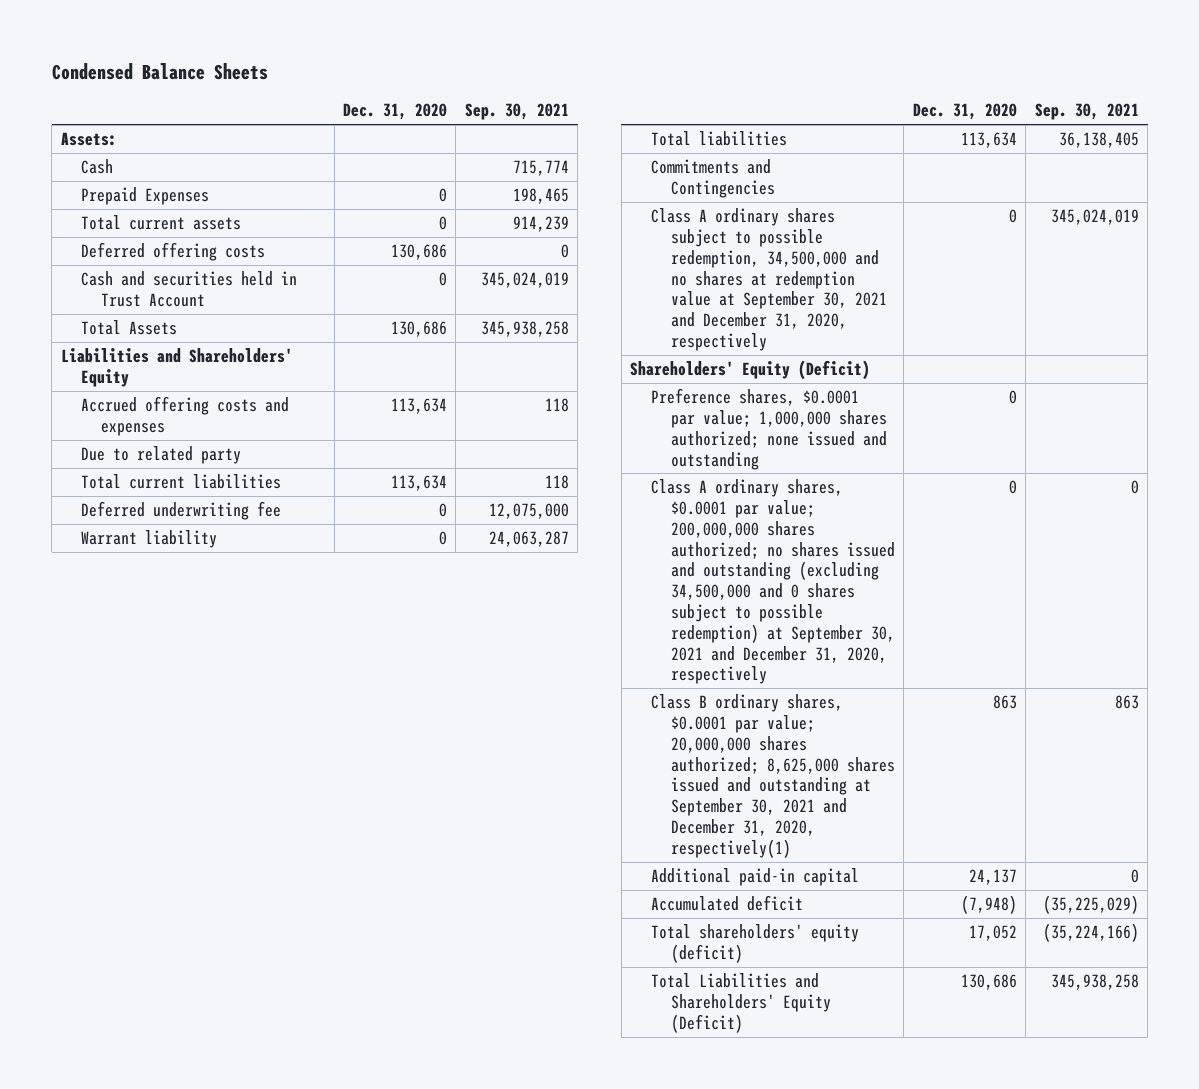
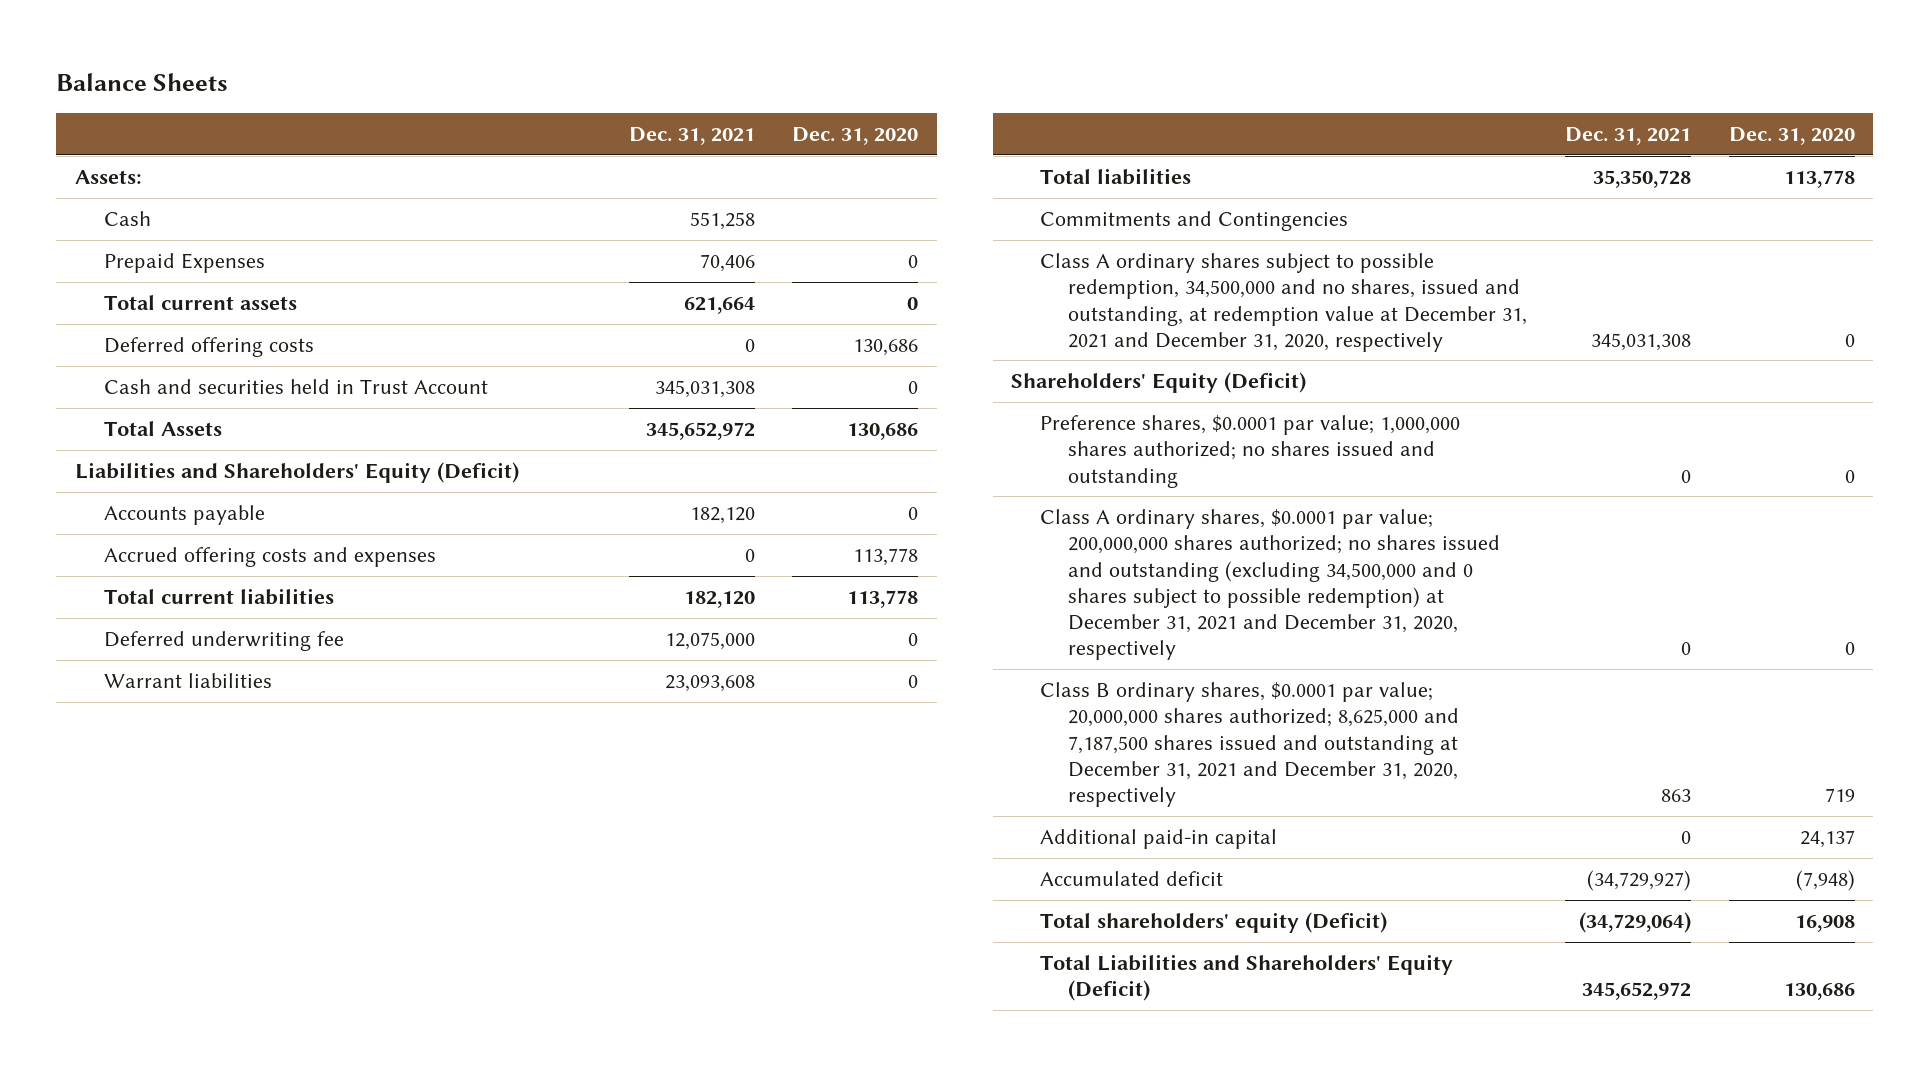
- Condensed Balance Sheets
+ Balance Sheets
- | Dec. 31, 2020 | Sep. 30, 2021
+ | Dec. 31, 2021 | Dec. 31, 2020
- Liabilities and Shareholders' Equity
- Accrued offering costs and expenses | 113,634 | 118
- Due to related party
- Total current liabilities | 113,634 | 118
+ Liabilities and Shareholders' Equity (Deficit)
+ Accounts payable | 182,120 | 0
+ Accrued offering costs and expenses | 0 | 113,778
+ Total current liabilities | 182,120 | 113,778
- Warrant liability | 0 | 24,063,287
- Total liabilities | 113,634 | 36,138,405
+ Warrant liabilities | 23,093,608 | 0
+ Total liabilities | 35,350,728 | 113,778
- Class A ordinary shares subject to possible redemption, 34,500,000 and no shares at redemption value at September 30, 2021 and December 31, 2020, respectively | 0 | 345,024,019
+ Class A ordinary shares subject to possible redemption, 34,500,000 and no shares, issued and outstanding, at redemption value at December 31, 2021 and December 31, 2020, respectively | 345,031,308 | 0
- Preference shares, $0.0001 par value; 1,000,000 shares authorized; none issued and outstanding | 0 |
- Class A ordinary shares, $0.0001 par value; 200,000,000 shares authorized; no shares issued and outstanding (excluding 34,500,000 and 0 shares subject to possible redemption) at September 30, 2021 and December 31, 2020, respectively | 0 | 0
- Class B ordinary shares, $0.0001 par value; 20,000,000 shares authorized; 8,625,000 shares issued and outstanding at September 30, 2021 and December 31, 2020, respectively(1) | 863 | 863
+ Preference shares, $0.0001 par value; 1,000,000 shares authorized; no shares issued and outstanding | 0 | 0
+ Class A ordinary shares, $0.0001 par value; 200,000,000 shares authorized; no shares issued and outstanding (excluding 34,500,000 and 0 shares subject to possible redemption) at December 31, 2021 and December 31, 2020, respectively | 0 | 0
+ Class B ordinary shares, $0.0001 par value; 20,000,000 shares authorized; 8,625,000 and 7,187,500 shares issued and outstanding at December 31, 2021 and December 31, 2020, respectively | 863 | 719
- Total shareholders' equity (deficit) | 17,052 | (35,224,166)
+ Total shareholders' equity (Deficit) | (34,729,064) | 16,908

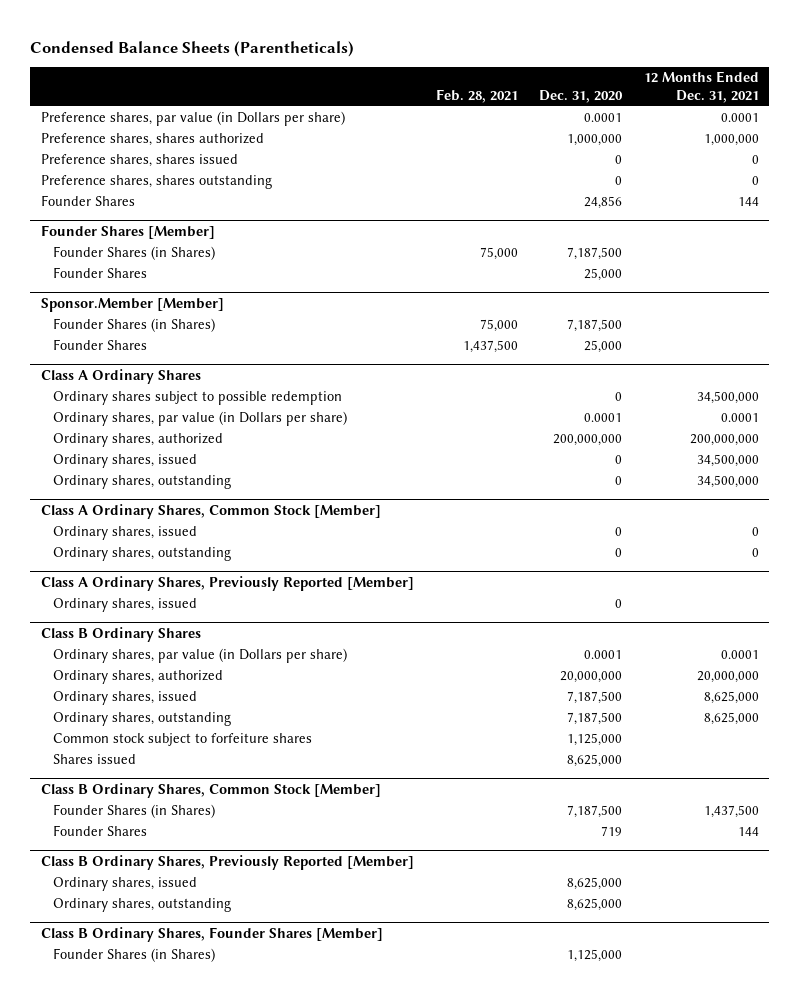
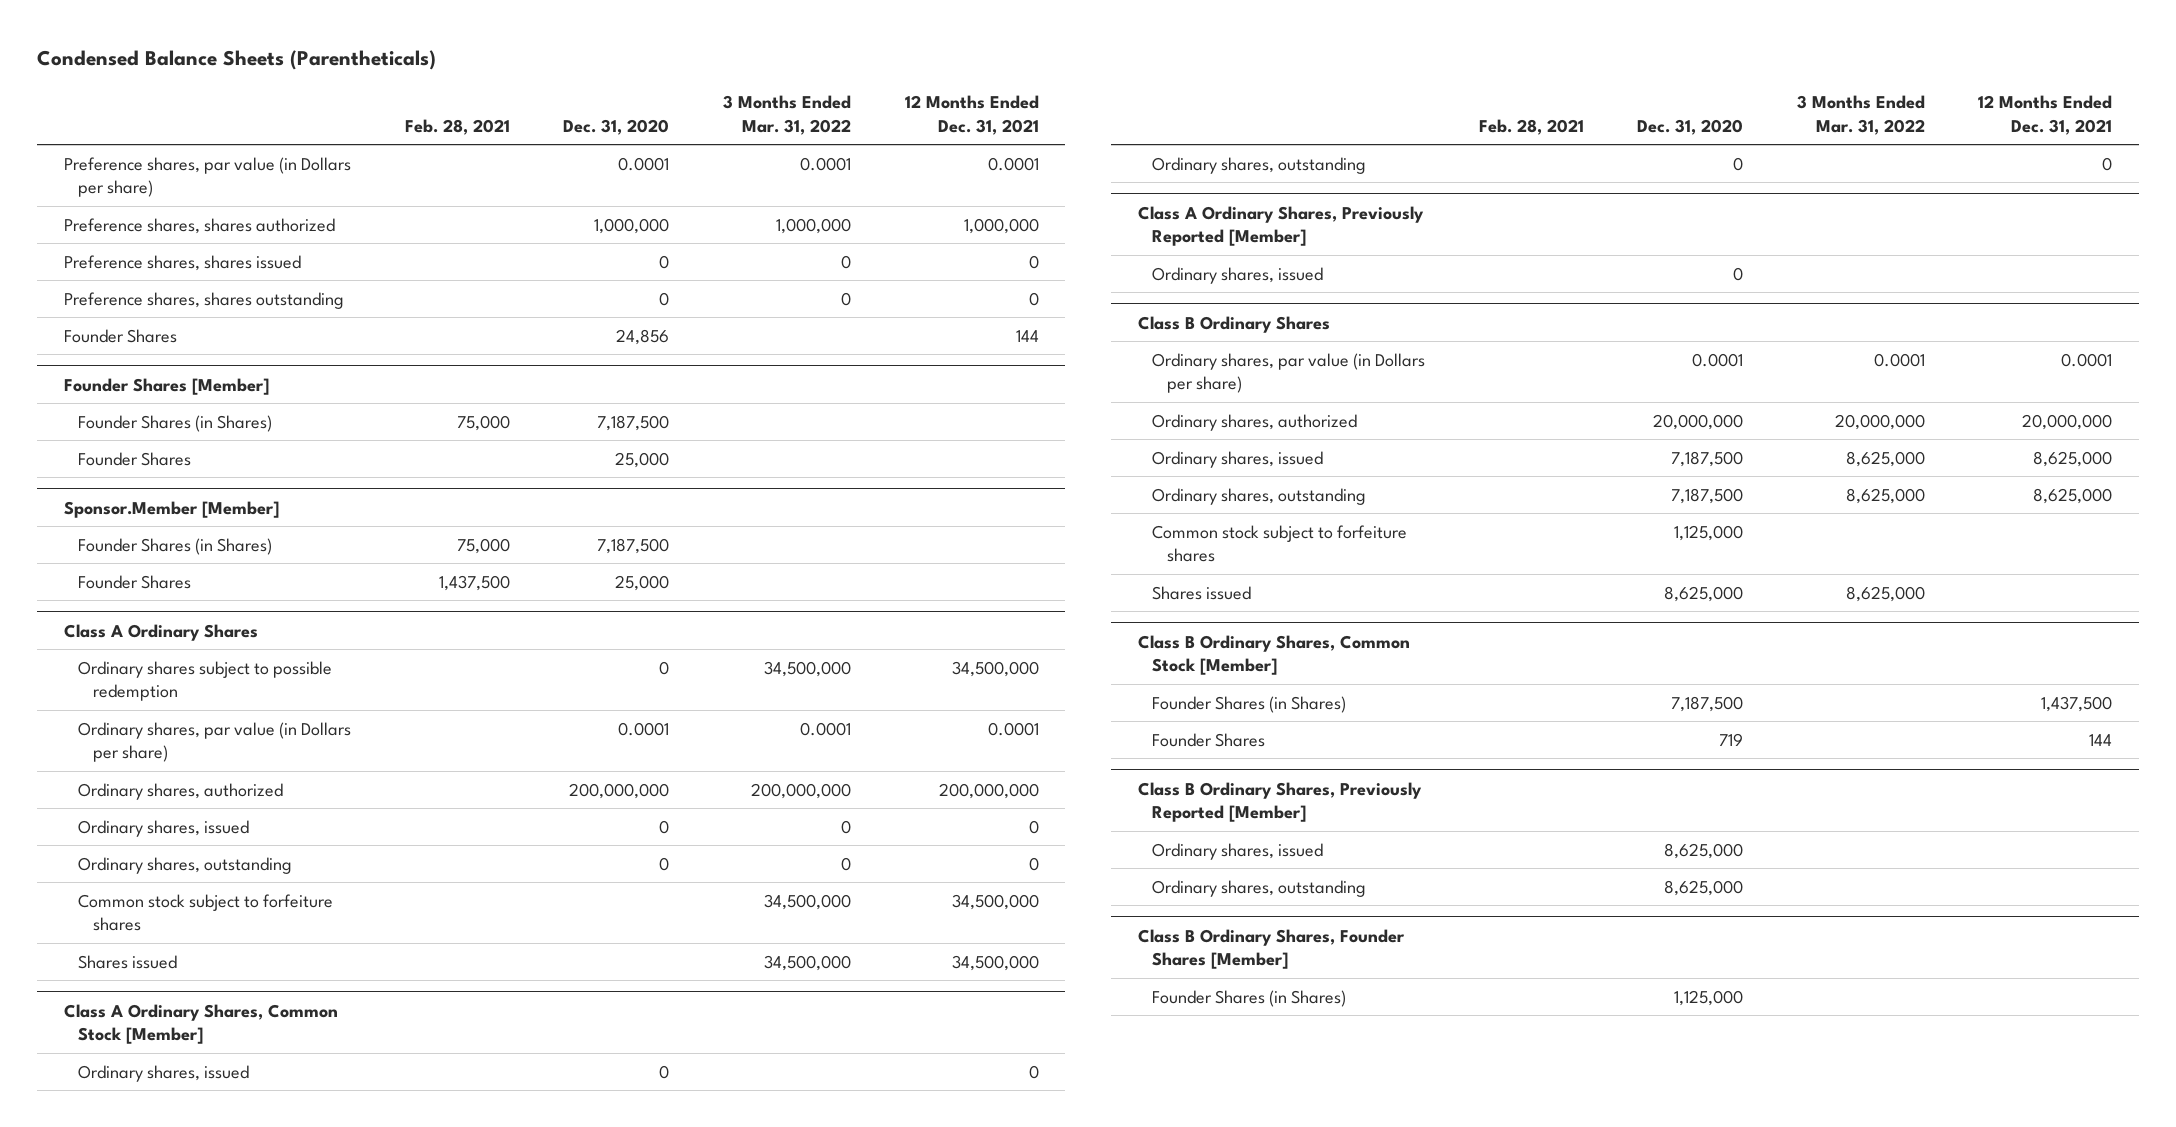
- | Feb. 28, 2021 | Dec. 31, 2020 | 12 Months Ended Dec. 31, 2021
+ | Feb. 28, 2021 | Dec. 31, 2020 | 3 Months Ended Mar. 31, 2022 | 12 Months Ended Dec. 31, 2021
@ Class A Ordinary Shares
- Ordinary shares, issued | | 0 | 34,500,000
- Ordinary shares, outstanding | | 0 | 34,500,000
+ Ordinary shares, issued | | 0 | 0 | 0
+ Ordinary shares, outstanding | | 0 | 0 | 0
+ Common stock subject to forfeiture shares | | | 34,500,000 | 34,500,000
+ Shares issued | | | 34,500,000 | 34,500,000

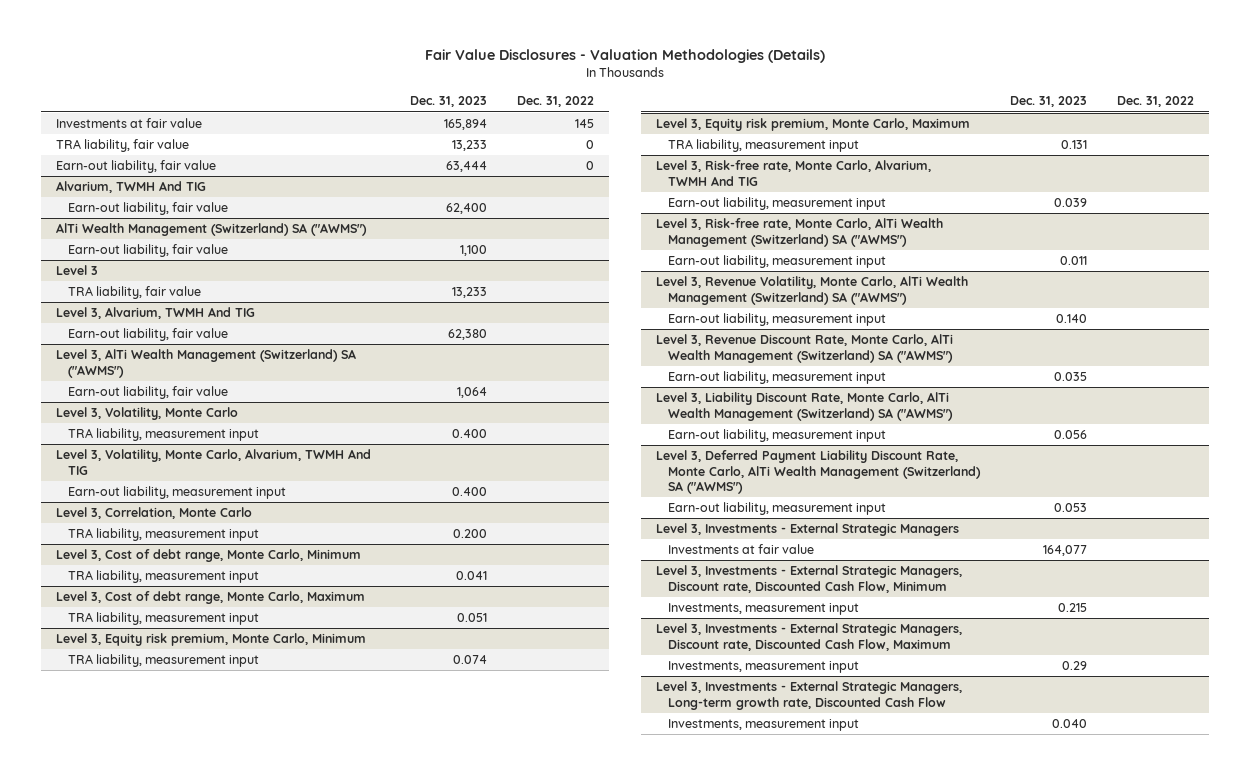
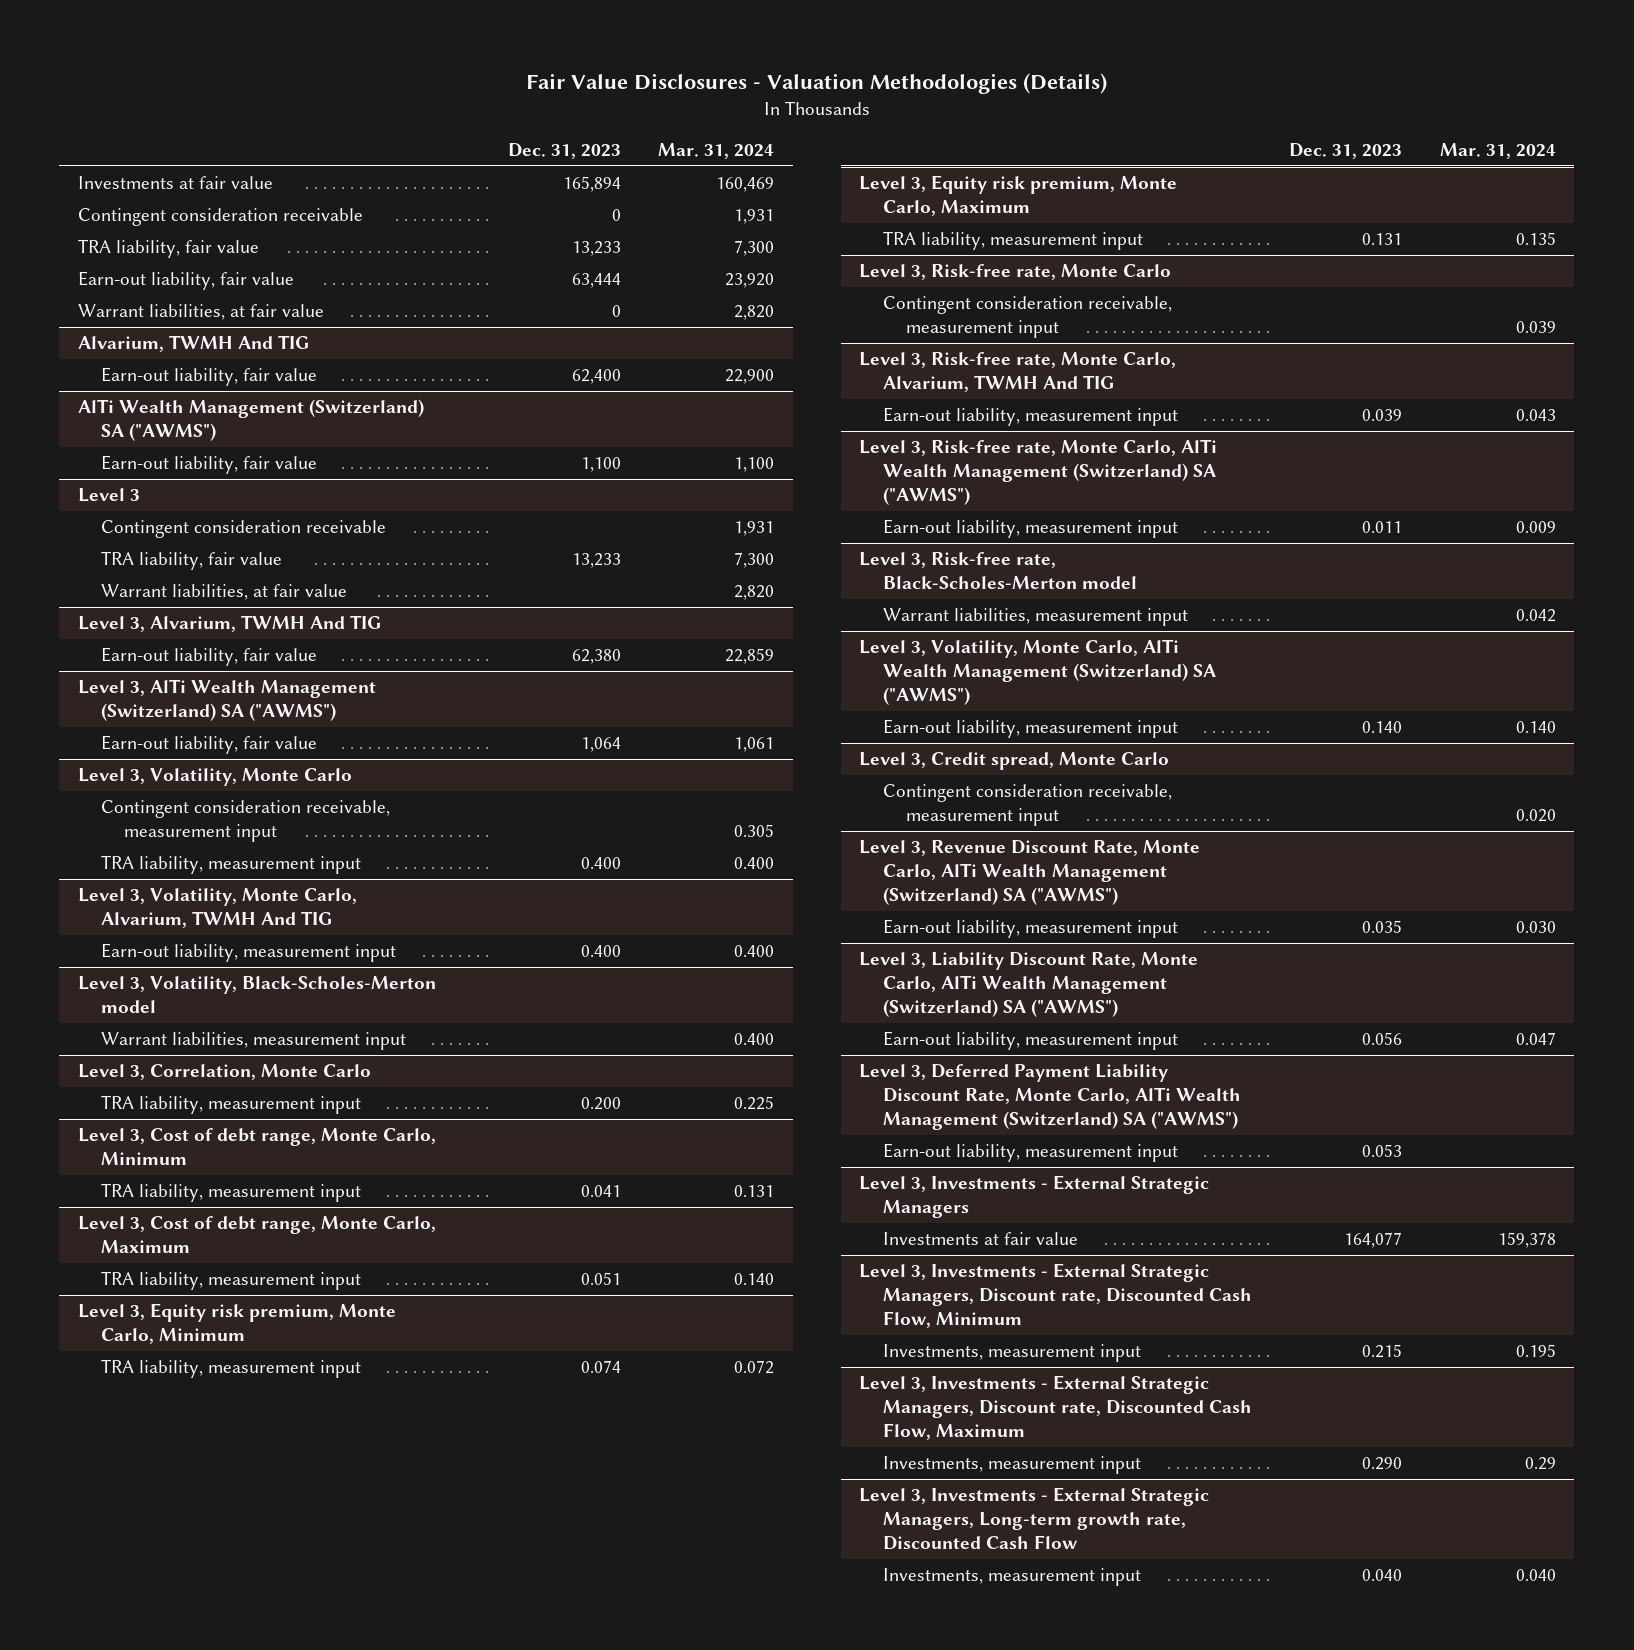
- | Dec. 31, 2023 | Dec. 31, 2022
+ | Dec. 31, 2023 | Mar. 31, 2024
+ Contingent consideration receivable | 0 | 1,931
+ Warrant liabilities, at fair value | 0 | 2,820
@ Level 3
+ Contingent consideration receivable | | 1,931
+ Warrant liabilities, at fair value | | 2,820
@ Level 3, Volatility, Monte Carlo
+ Contingent consideration receivable, measurement input | | 0.305
+ Level 3, Volatility, Black-Scholes-Merton model
+ Warrant liabilities, measurement input | | 0.400
+ Level 3, Risk-free rate, Monte Carlo
+ Contingent consideration receivable, measurement input | | 0.039
- Level 3, Revenue Volatility, Monte Carlo, AlTi Wealth Management (Switzerland) SA ("AWMS")
+ Level 3, Risk-free rate, Black-Scholes-Merton model
+ Warrant liabilities, measurement input | | 0.042
+ Level 3, Volatility, Monte Carlo, AlTi Wealth Management (Switzerland) SA ("AWMS")
+ Level 3, Credit spread, Monte Carlo
+ Contingent consideration receivable, measurement input | | 0.020
@ Level 3, Investments - External Strategic Managers, Discount rate, Discounted Cash Flow, Maximum
- Investments, measurement input | 0.29 |
+ Investments, measurement input | 0.290 | 0.29

